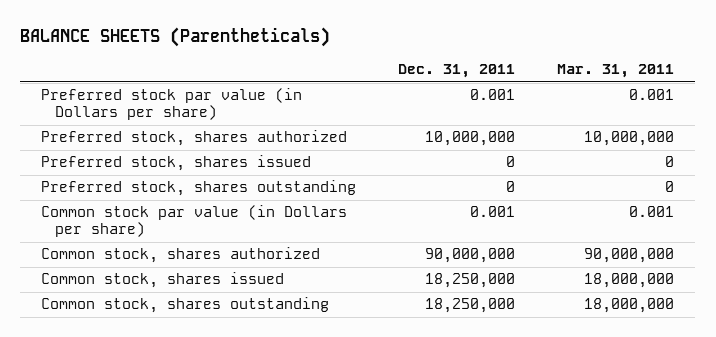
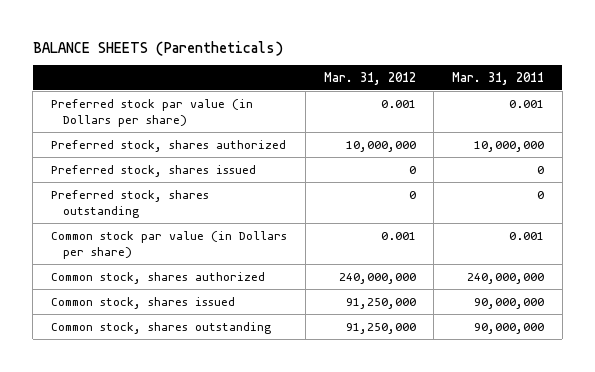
- | Dec. 31, 2011 | Mar. 31, 2011
+ | Mar. 31, 2012 | Mar. 31, 2011
- Common stock, shares authorized | 90,000,000 | 90,000,000
- Common stock, shares issued | 18,250,000 | 18,000,000
- Common stock, shares outstanding | 18,250,000 | 18,000,000
+ Common stock, shares authorized | 240,000,000 | 240,000,000
+ Common stock, shares issued | 91,250,000 | 90,000,000
+ Common stock, shares outstanding | 91,250,000 | 90,000,000

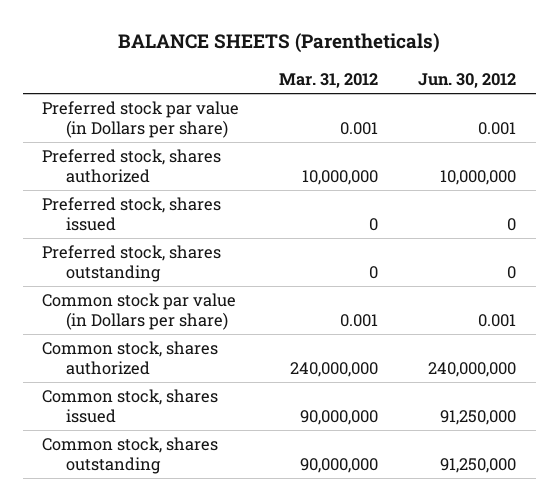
- | Mar. 31, 2012 | Mar. 31, 2011
+ | Mar. 31, 2012 | Jun. 30, 2012
- Common stock, shares issued | 91,250,000 | 90,000,000
- Common stock, shares outstanding | 91,250,000 | 90,000,000
+ Common stock, shares issued | 90,000,000 | 91,250,000
+ Common stock, shares outstanding | 90,000,000 | 91,250,000

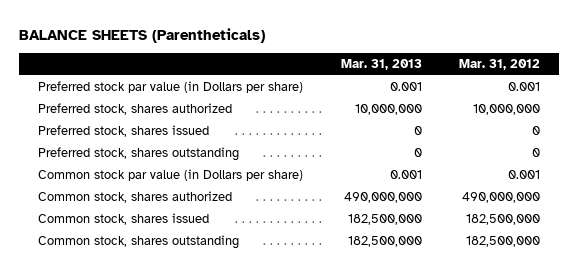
- | Mar. 31, 2012 | Jun. 30, 2012
+ | Mar. 31, 2013 | Mar. 31, 2012
- Common stock, shares authorized | 240,000,000 | 240,000,000
- Common stock, shares issued | 90,000,000 | 91,250,000
- Common stock, shares outstanding | 90,000,000 | 91,250,000
+ Common stock, shares authorized | 490,000,000 | 490,000,000
+ Common stock, shares issued | 182,500,000 | 182,500,000
+ Common stock, shares outstanding | 182,500,000 | 182,500,000

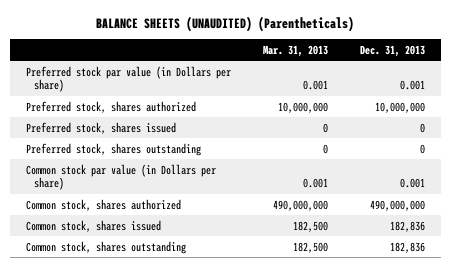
- BALANCE SHEETS (Parentheticals)
+ BALANCE SHEETS (UNAUDITED) (Parentheticals)
- | Mar. 31, 2013 | Mar. 31, 2012
+ | Mar. 31, 2013 | Dec. 31, 2013
- Common stock, shares issued | 182,500,000 | 182,500,000
- Common stock, shares outstanding | 182,500,000 | 182,500,000
+ Common stock, shares issued | 182,500 | 182,836
+ Common stock, shares outstanding | 182,500 | 182,836

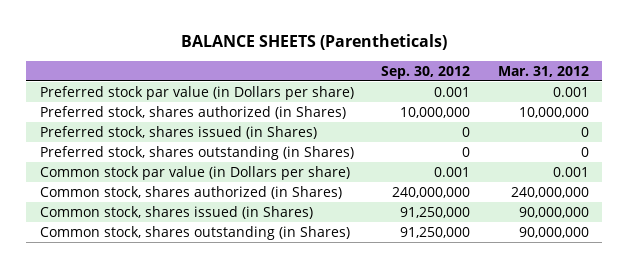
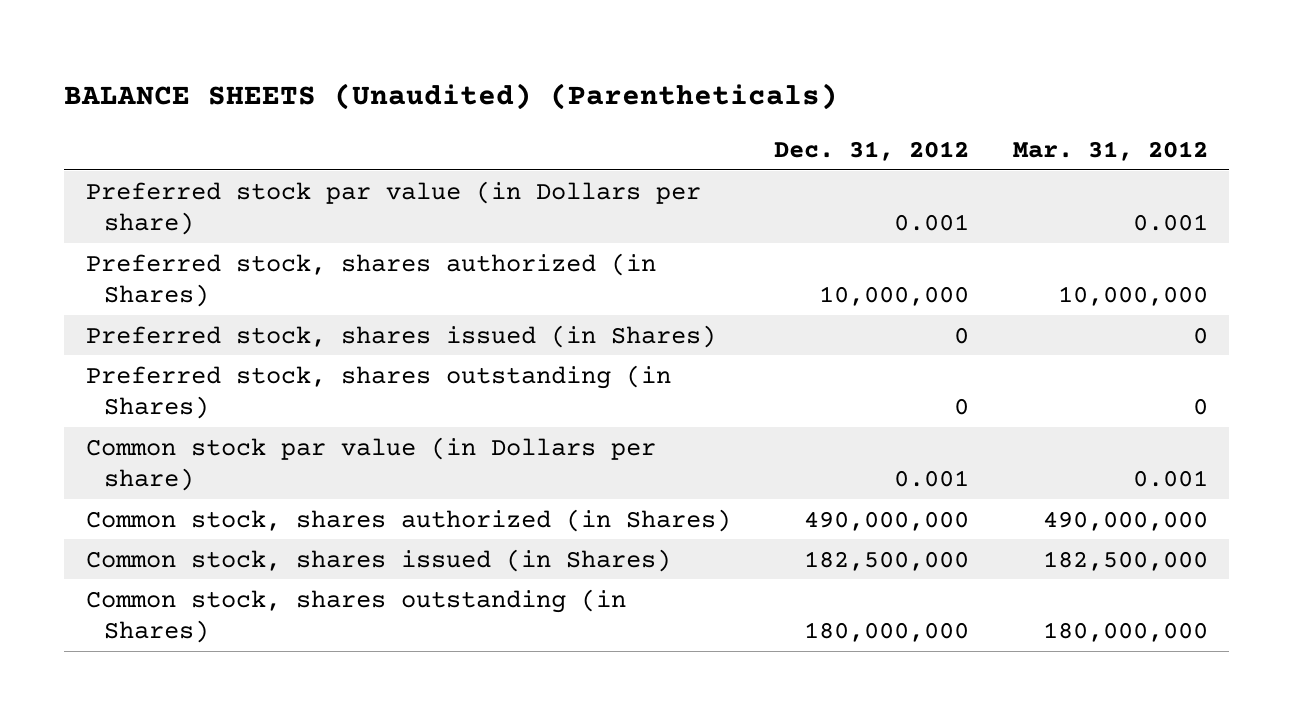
- BALANCE SHEETS (Parentheticals)
+ BALANCE SHEETS (Unaudited) (Parentheticals)
- | Sep. 30, 2012 | Mar. 31, 2012
+ | Dec. 31, 2012 | Mar. 31, 2012
- Common stock, shares authorized (in Shares) | 240,000,000 | 240,000,000
- Common stock, shares issued (in Shares) | 91,250,000 | 90,000,000
- Common stock, shares outstanding (in Shares) | 91,250,000 | 90,000,000
+ Common stock, shares authorized (in Shares) | 490,000,000 | 490,000,000
+ Common stock, shares issued (in Shares) | 182,500,000 | 182,500,000
+ Common stock, shares outstanding (in Shares) | 180,000,000 | 180,000,000

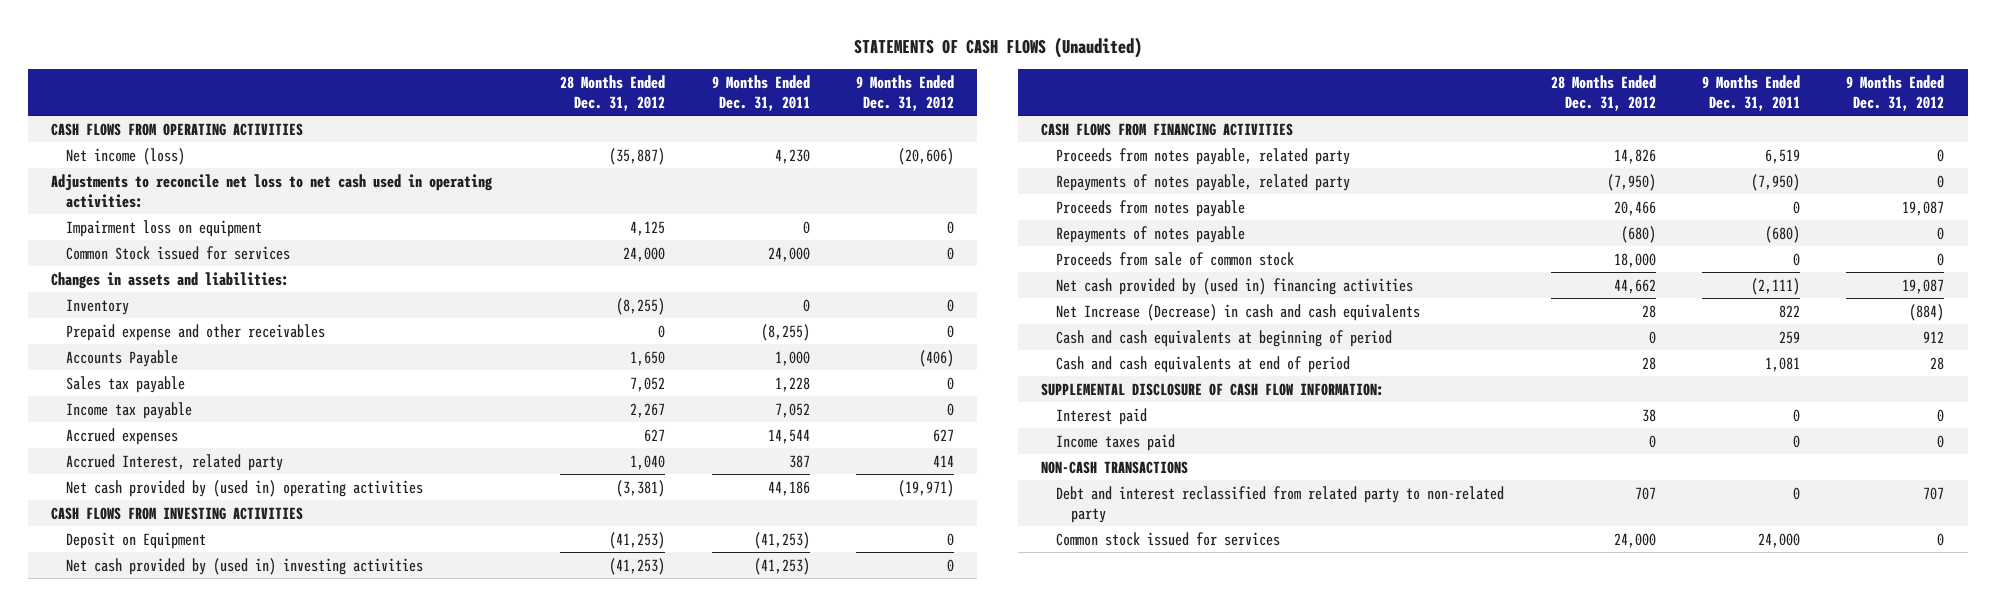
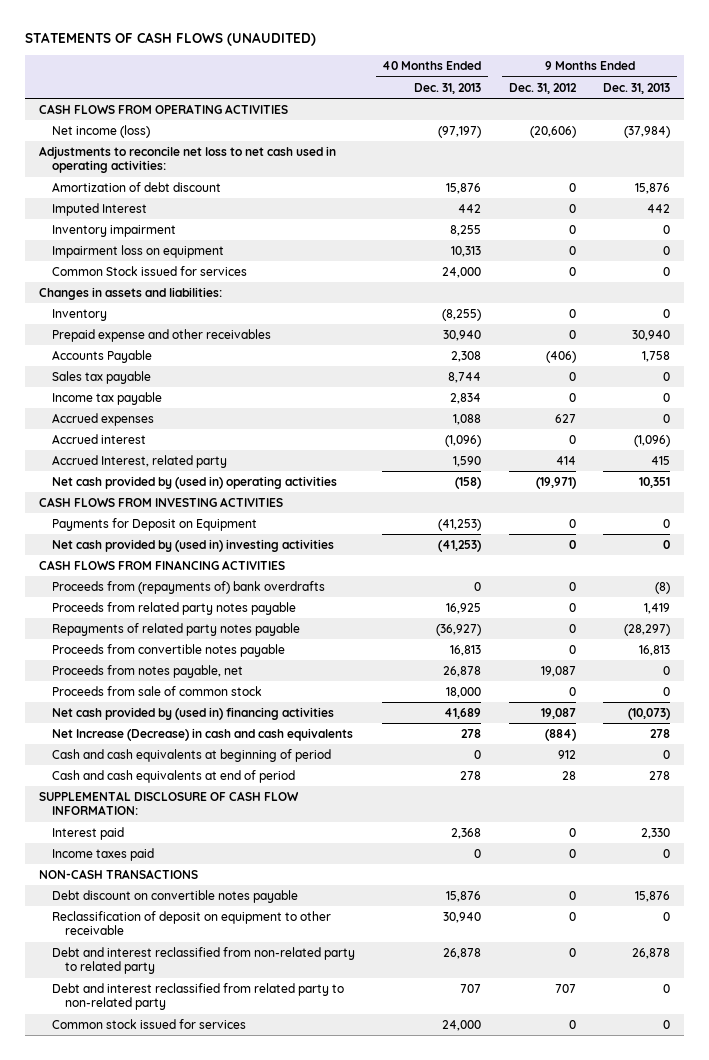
- STATEMENTS OF CASH FLOWS (Unaudited)
+ STATEMENTS OF CASH FLOWS (UNAUDITED)
- | 28 Months Ended Dec. 31, 2012 | 9 Months Ended Dec. 31, 2011 | 9 Months Ended Dec. 31, 2012
+ | 40 Months Ended Dec. 31, 2013 | 9 Months Ended Dec. 31, 2012 | 9 Months Ended Dec. 31, 2013
+ Amortization of debt discount | 15,876 | 0 | 15,876
+ Imputed Interest | 442 | 0 | 442
+ Inventory impairment | 8,255 | 0 | 0
+ Accrued interest | (1,096) | 0 | (1,096)
- Deposit on Equipment | (41,253) | (41,253) | 0
+ Payments for Deposit on Equipment | (41,253) | 0 | 0
- Proceeds from notes payable, related party | 14,826 | 6,519 | 0
- Repayments of notes payable, related party | (7,950) | (7,950) | 0
- Proceeds from notes payable | 20,466 | 0 | 19,087
- Repayments of notes payable | (680) | (680) | 0
+ Proceeds from (repayments of) bank overdrafts | 0 | 0 | (8)
+ Proceeds from related party notes payable | 16,925 | 0 | 1,419
+ Repayments of related party notes payable | (36,927) | 0 | (28,297)
+ Proceeds from convertible notes payable | 16,813 | 0 | 16,813
+ Proceeds from notes payable, net | 26,878 | 19,087 | 0
+ Debt discount on convertible notes payable | 15,876 | 0 | 15,876
+ Reclassification of deposit on equipment to other receivable | 30,940 | 0 | 0
+ Debt and interest reclassified from non-related party to related party | 26,878 | 0 | 26,878

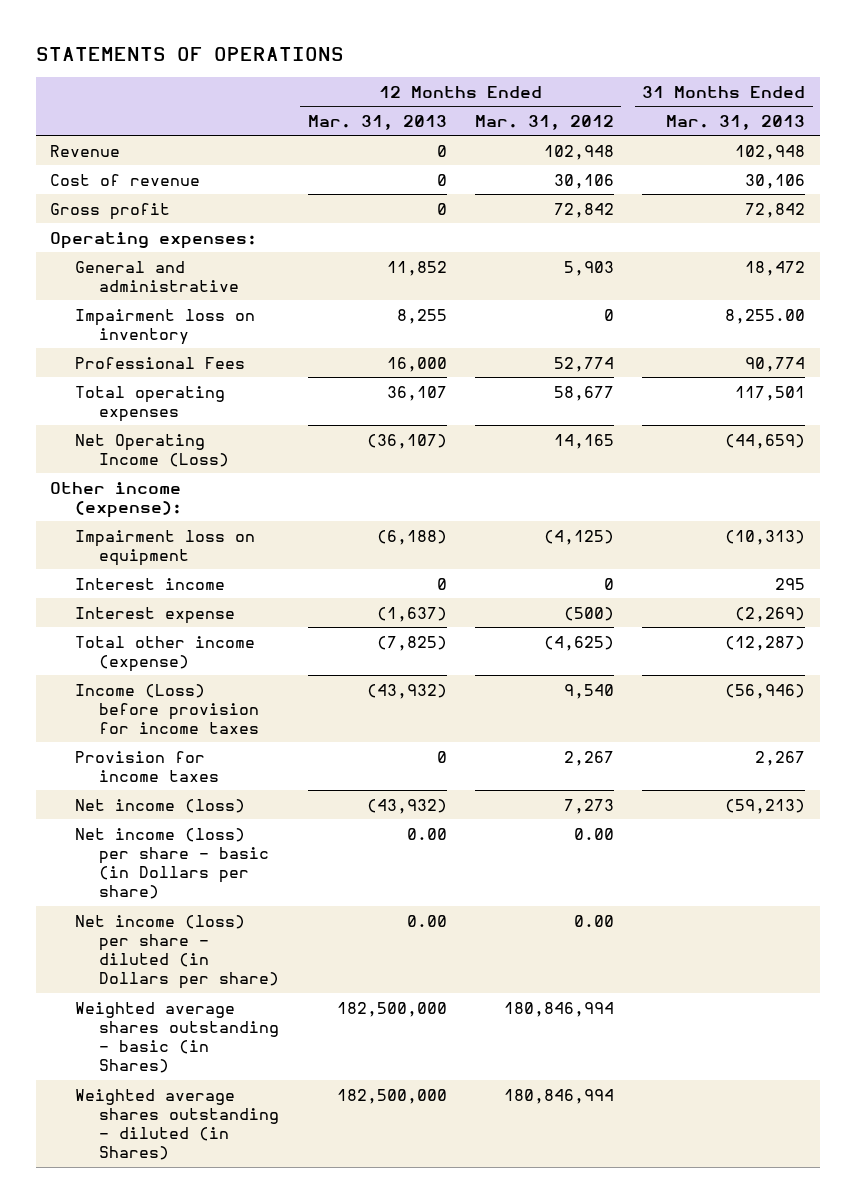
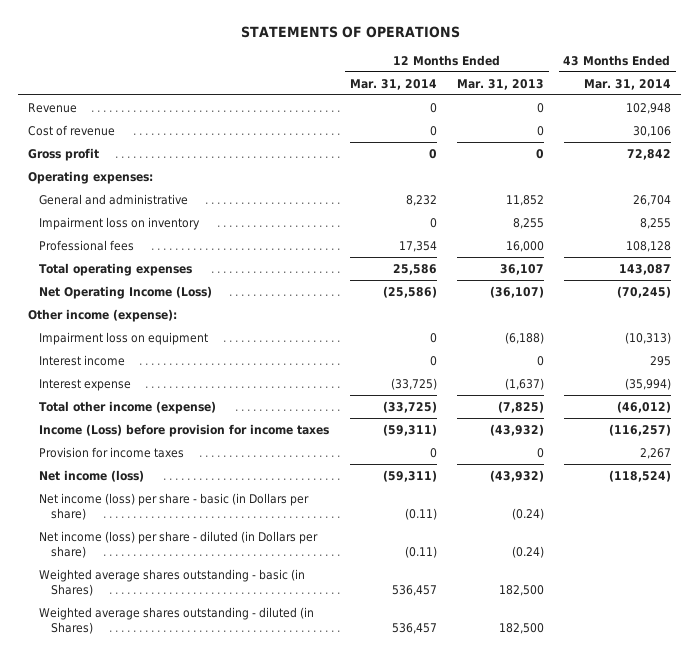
- | 12 Months Ended Mar. 31, 2013 | 12 Months Ended Mar. 31, 2012 | 31 Months Ended Mar. 31, 2013
+ | 12 Months Ended Mar. 31, 2014 | 12 Months Ended Mar. 31, 2013 | 43 Months Ended Mar. 31, 2014
- Professional Fees | 16,000 | 52,774 | 90,774
+ Professional fees | 17,354 | 16,000 | 108,128
- Net income (loss) per share - basic (in Dollars per share) | 0.00 | 0.00 |
- Net income (loss) per share - diluted (in Dollars per share) | 0.00 | 0.00 |
- Weighted average shares outstanding - basic (in Shares) | 182,500,000 | 180,846,994 |
- Weighted average shares outstanding - diluted (in Shares) | 182,500,000 | 180,846,994 |
+ Net income (loss) per share - basic (in Dollars per share) | (0.11) | (0.24) |
+ Net income (loss) per share - diluted (in Dollars per share) | (0.11) | (0.24) |
+ Weighted average shares outstanding - basic (in Shares) | 536,457 | 182,500 |
+ Weighted average shares outstanding - diluted (in Shares) | 536,457 | 182,500 |

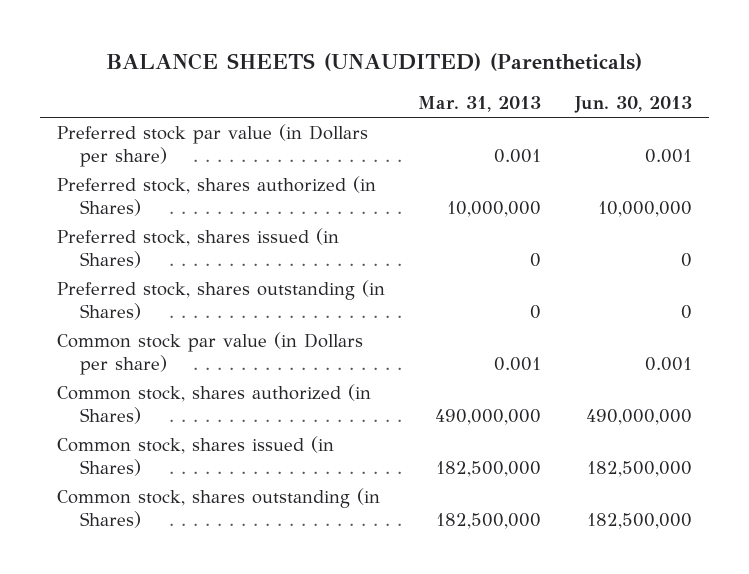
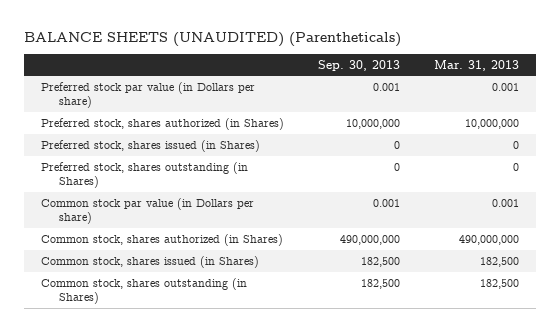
- | Mar. 31, 2013 | Jun. 30, 2013
+ | Sep. 30, 2013 | Mar. 31, 2013
- Common stock, shares issued (in Shares) | 182,500,000 | 182,500,000
- Common stock, shares outstanding (in Shares) | 182,500,000 | 182,500,000
+ Common stock, shares issued (in Shares) | 182,500 | 182,500
+ Common stock, shares outstanding (in Shares) | 182,500 | 182,500

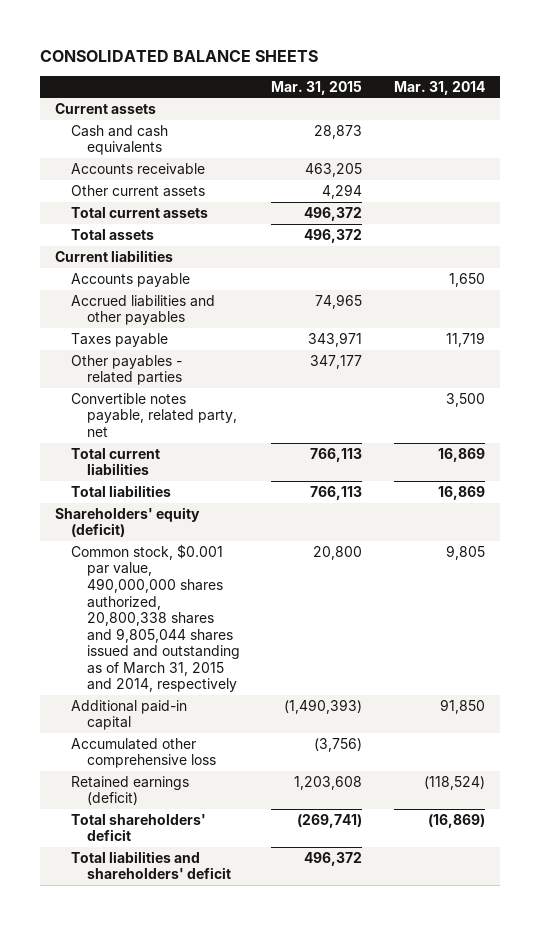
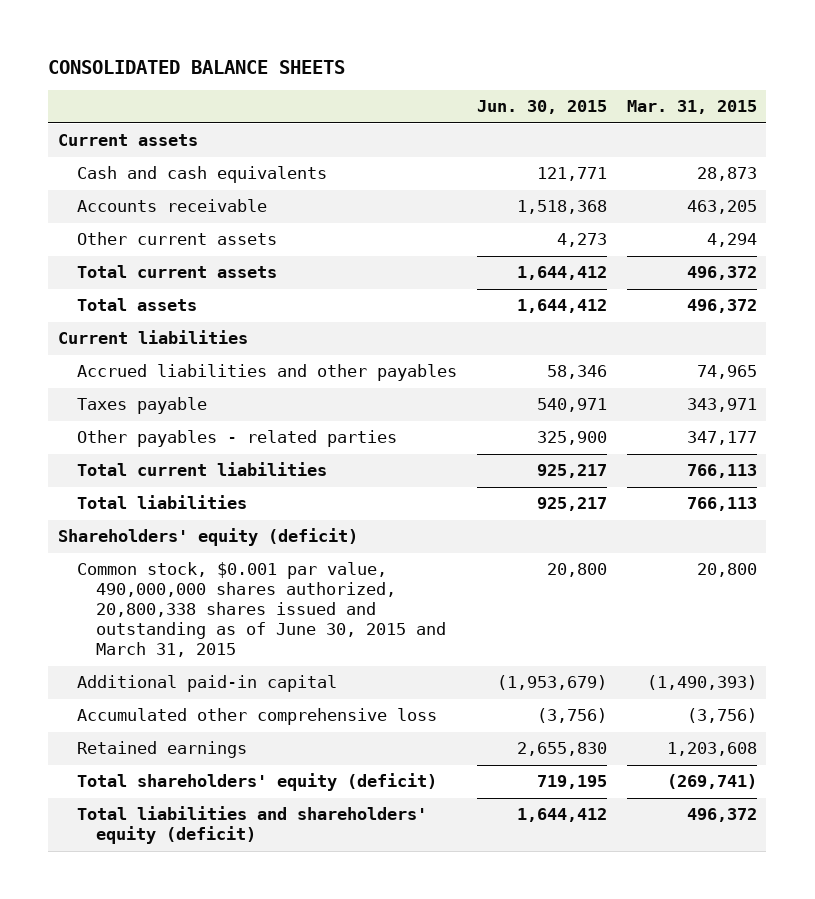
- | Mar. 31, 2015 | Mar. 31, 2014
+ | Jun. 30, 2015 | Mar. 31, 2015
- Accounts payable | | 1,650
- Convertible notes payable, related party, net | | 3,500
- Common stock, $0.001 par value, 490,000,000 shares authorized, 20,800,338 shares and 9,805,044 shares issued and outstanding as of March 31, 2015 and 2014, respectively | 20,800 | 9,805
+ Common stock, $0.001 par value, 490,000,000 shares authorized, 20,800,338 shares issued and outstanding as of June 30, 2015 and March 31, 2015 | 20,800 | 20,800
- Retained earnings (deficit) | 1,203,608 | (118,524)
- Total shareholders' deficit | (269,741) | (16,869)
- Total liabilities and shareholders' deficit | 496,372 |
+ Retained earnings | 2,655,830 | 1,203,608
+ Total shareholders' equity (deficit) | 719,195 | (269,741)
+ Total liabilities and shareholders' equity (deficit) | 1,644,412 | 496,372

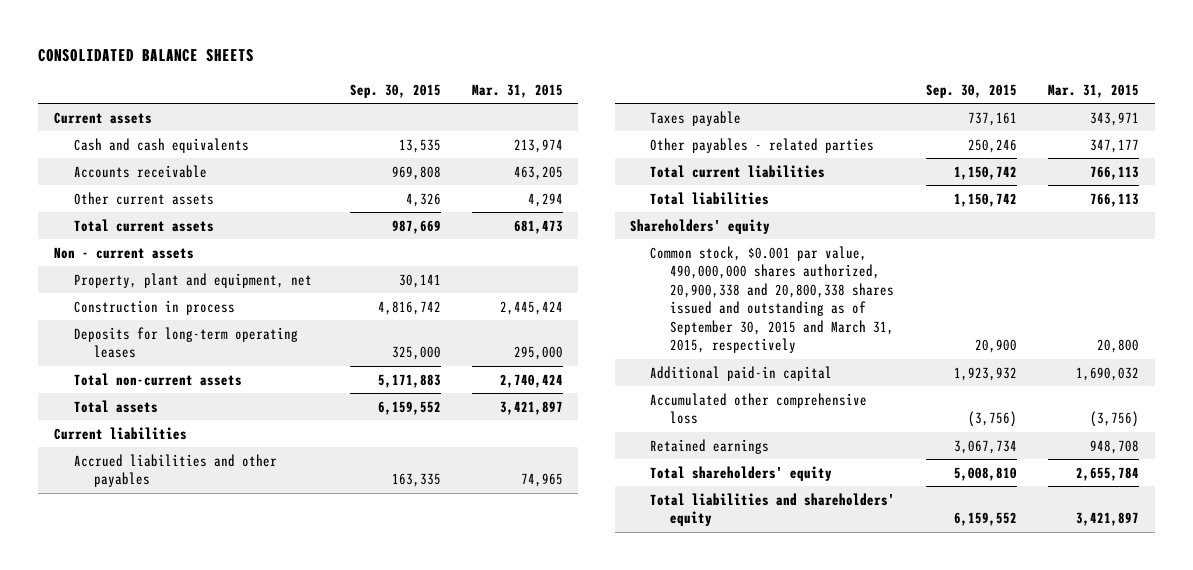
- | Jun. 30, 2015 | Mar. 31, 2015
+ | Sep. 30, 2015 | Mar. 31, 2015
- Cash and cash equivalents | 121,771 | 28,873
+ Cash and cash equivalents | 13,535 | 213,974
- Total current assets | 1,644,412 | 496,372
- Total assets | 1,644,412 | 496,372
+ Total current assets | 987,669 | 681,473
+ Non - current assets
+ Property, plant and equipment, net | 30,141 |
+ Construction in process | 4,816,742 | 2,445,424
+ Deposits for long-term operating leases | 325,000 | 295,000
+ Total non-current assets | 5,171,883 | 2,740,424
+ Total assets | 6,159,552 | 3,421,897
- Shareholders' equity (deficit)
- Common stock, $0.001 par value, 490,000,000 shares authorized, 20,800,338 shares issued and outstanding as of June 30, 2015 and March 31, 2015 | 20,800 | 20,800
- Additional paid-in capital | (1,953,679) | (1,490,393)
+ Shareholders' equity
+ Common stock, $0.001 par value, 490,000,000 shares authorized, 20,900,338 and 20,800,338 shares issued and outstanding as of September 30, 2015 and March 31, 2015, respectively | 20,900 | 20,800
+ Additional paid-in capital | 1,923,932 | 1,690,032
- Retained earnings | 2,655,830 | 1,203,608
- Total shareholders' equity (deficit) | 719,195 | (269,741)
- Total liabilities and shareholders' equity (deficit) | 1,644,412 | 496,372
+ Retained earnings | 3,067,734 | 948,708
+ Total shareholders' equity | 5,008,810 | 2,655,784
+ Total liabilities and shareholders' equity | 6,159,552 | 3,421,897

